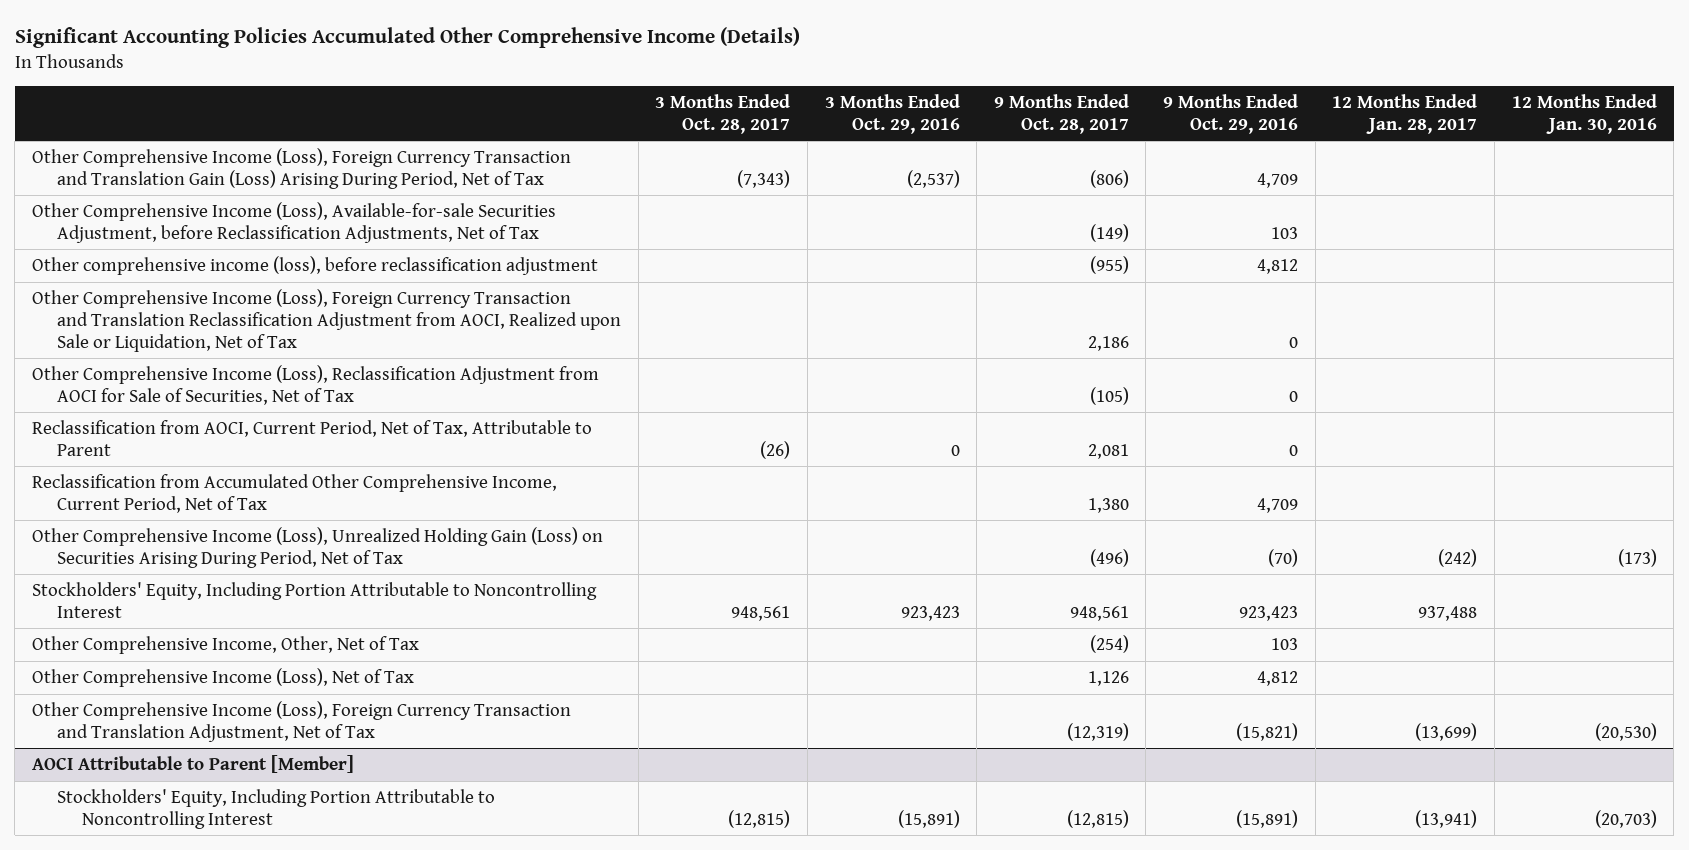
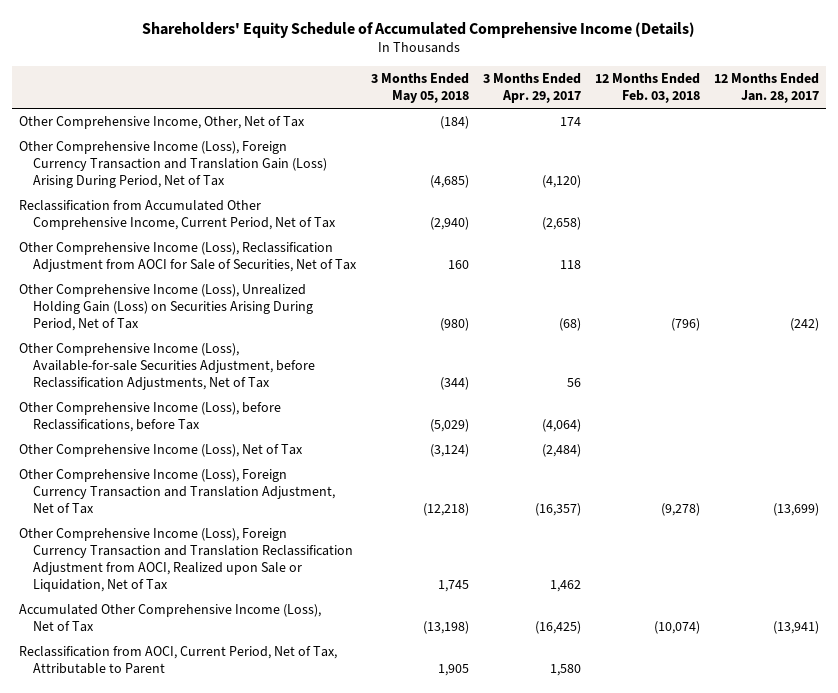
- Significant Accounting Policies Accumulated Other Comprehensive Income (Details)
+ Shareholders' Equity Schedule of Accumulated Comprehensive Income (Details)
- | 3 Months Ended Oct. 28, 2017 | 3 Months Ended Oct. 29, 2016 | 9 Months Ended Oct. 28, 2017 | 9 Months Ended Oct. 29, 2016 | 12 Months Ended Jan. 28, 2017 | 12 Months Ended Jan. 30, 2016
+ | 3 Months Ended May 05, 2018 | 3 Months Ended Apr. 29, 2017 | 12 Months Ended Feb. 03, 2018 | 12 Months Ended Jan. 28, 2017
moved up: Other Comprehensive Income, Other, Net of Tax | (184) | 174 | |
- Other comprehensive income (loss), before reclassification adjustment | | | (955) | 4,812 | |
moved down: Other Comprehensive Income (Loss), Reclassification Adjustment from AOCI for Sale of Securities, Net of Tax | 160 | 118 | |
- Stockholders' Equity, Including Portion Attributable to Noncontrolling Interest | 948,561 | 923,423 | 948,561 | 923,423 | 937,488 |
moved down: Other Comprehensive Income (Loss), Available-for-sale Securities Adjustment, before Reclassification Adjustments, Net of Tax | (344) | 56 | |
+ Other Comprehensive Income (Loss), before Reclassifications, before Tax | (5,029) | (4,064) | |
- AOCI Attributable to Parent [Member]
- Stockholders' Equity, Including Portion Attributable to Noncontrolling Interest | (12,815) | (15,891) | (12,815) | (15,891) | (13,941) | (20,703)
moved down: Other Comprehensive Income (Loss), Foreign Currency Transaction and Translation Reclassification Adjustment from AOCI, Realized upon Sale or Liquidation, Net of Tax | 1,745 | 1,462 | |
+ Accumulated Other Comprehensive Income (Loss), Net of Tax | (13,198) | (16,425) | (10,074) | (13,941)
moved down: Reclassification from AOCI, Current Period, Net of Tax, Attributable to Parent | 1,905 | 1,580 | |

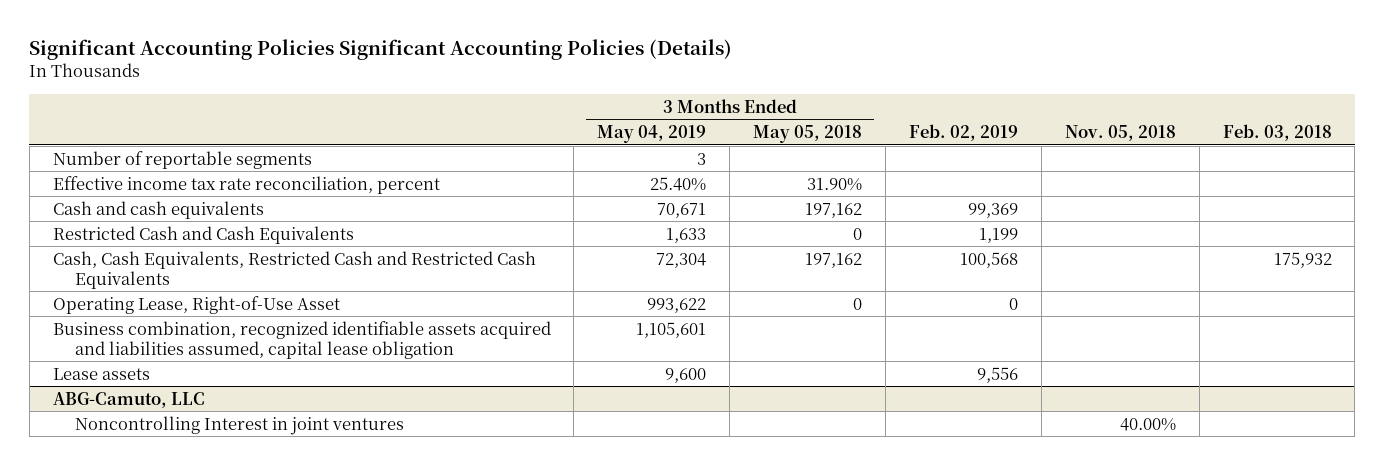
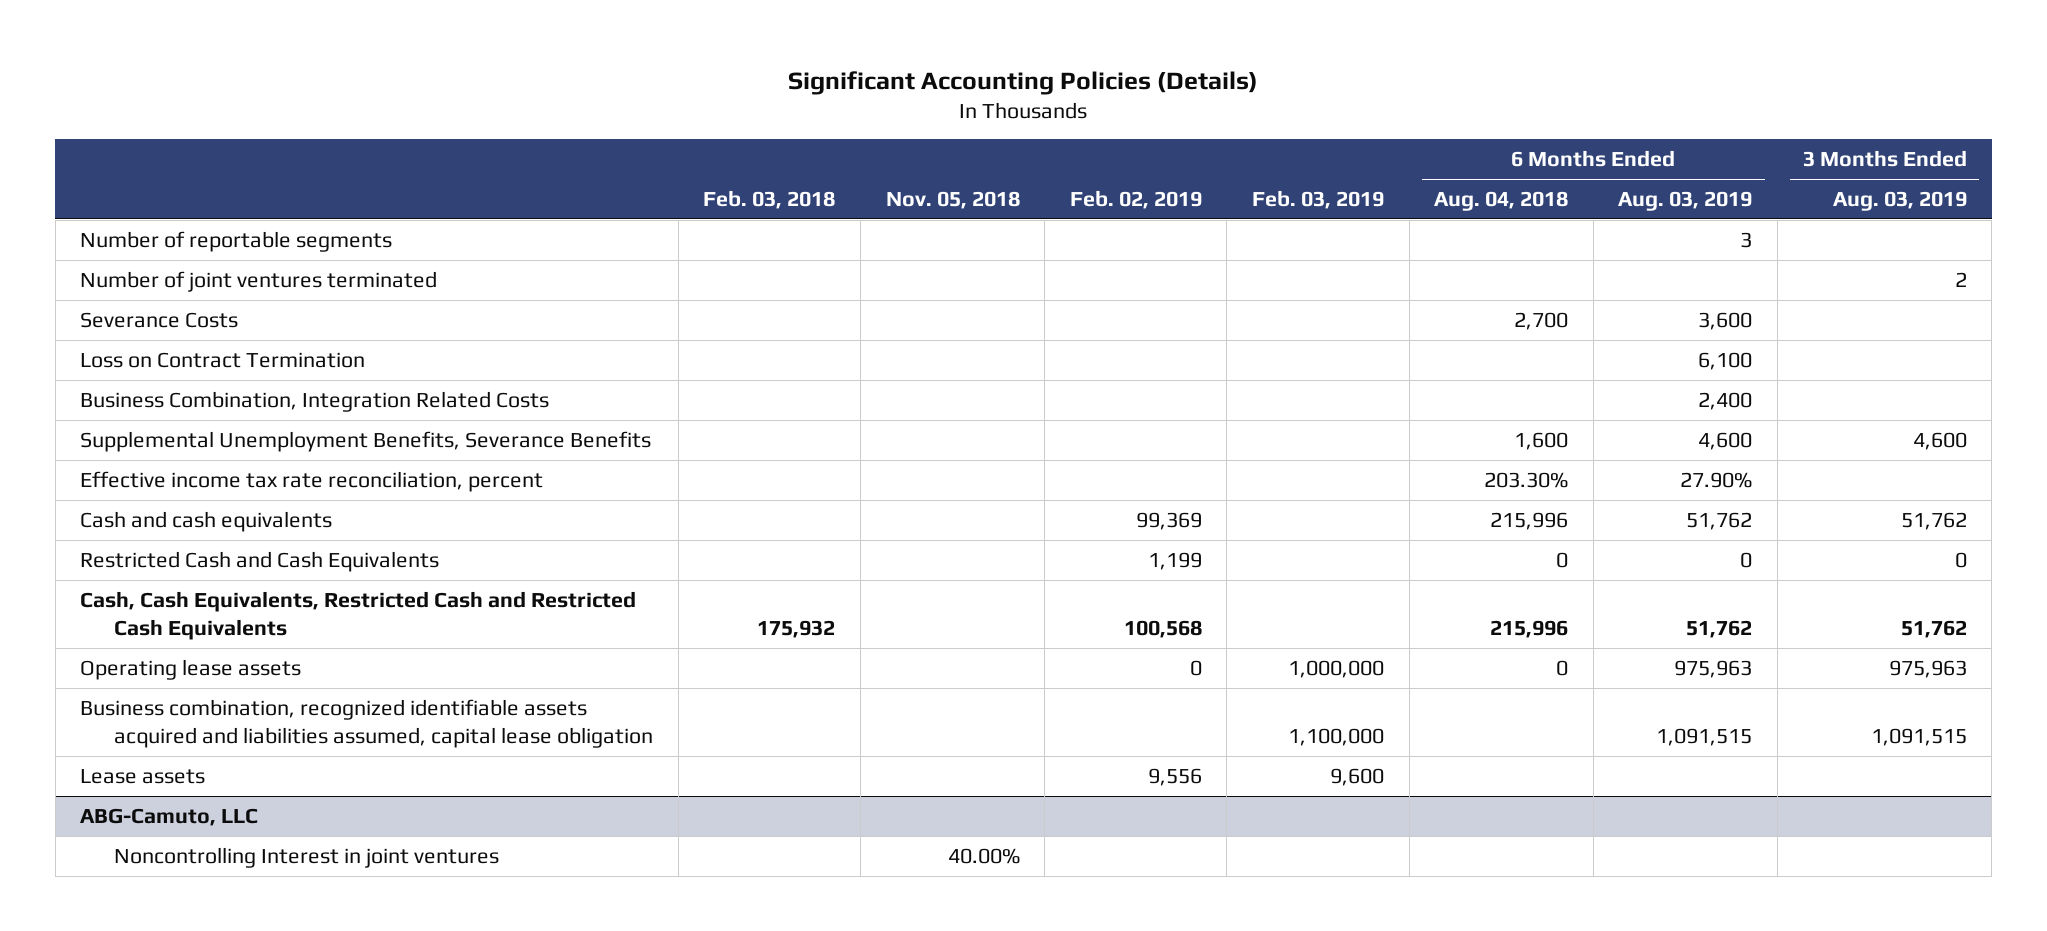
- Significant Accounting Policies Significant Accounting Policies (Details)
+ Significant Accounting Policies (Details)
- | 3 Months Ended May 04, 2019 | 3 Months Ended May 05, 2018 | Feb. 02, 2019 | Nov. 05, 2018 | Feb. 03, 2018
+ | Feb. 03, 2018 | Nov. 05, 2018 | Feb. 02, 2019 | Feb. 03, 2019 | 6 Months Ended Aug. 04, 2018 | 6 Months Ended Aug. 03, 2019 | 3 Months Ended Aug. 03, 2019
+ Number of joint ventures terminated | | | | | | | 2
+ Severance Costs | | | | | 2,700 | 3,600 |
+ Loss on Contract Termination | | | | | | 6,100 |
+ Business Combination, Integration Related Costs | | | | | | 2,400 |
+ Supplemental Unemployment Benefits, Severance Benefits | | | | | 1,600 | 4,600 | 4,600
- Operating Lease, Right-of-Use Asset | 993,622 | 0 | 0 | |
+ Operating lease assets | | | 0 | 1,000,000 | 0 | 975,963 | 975,963

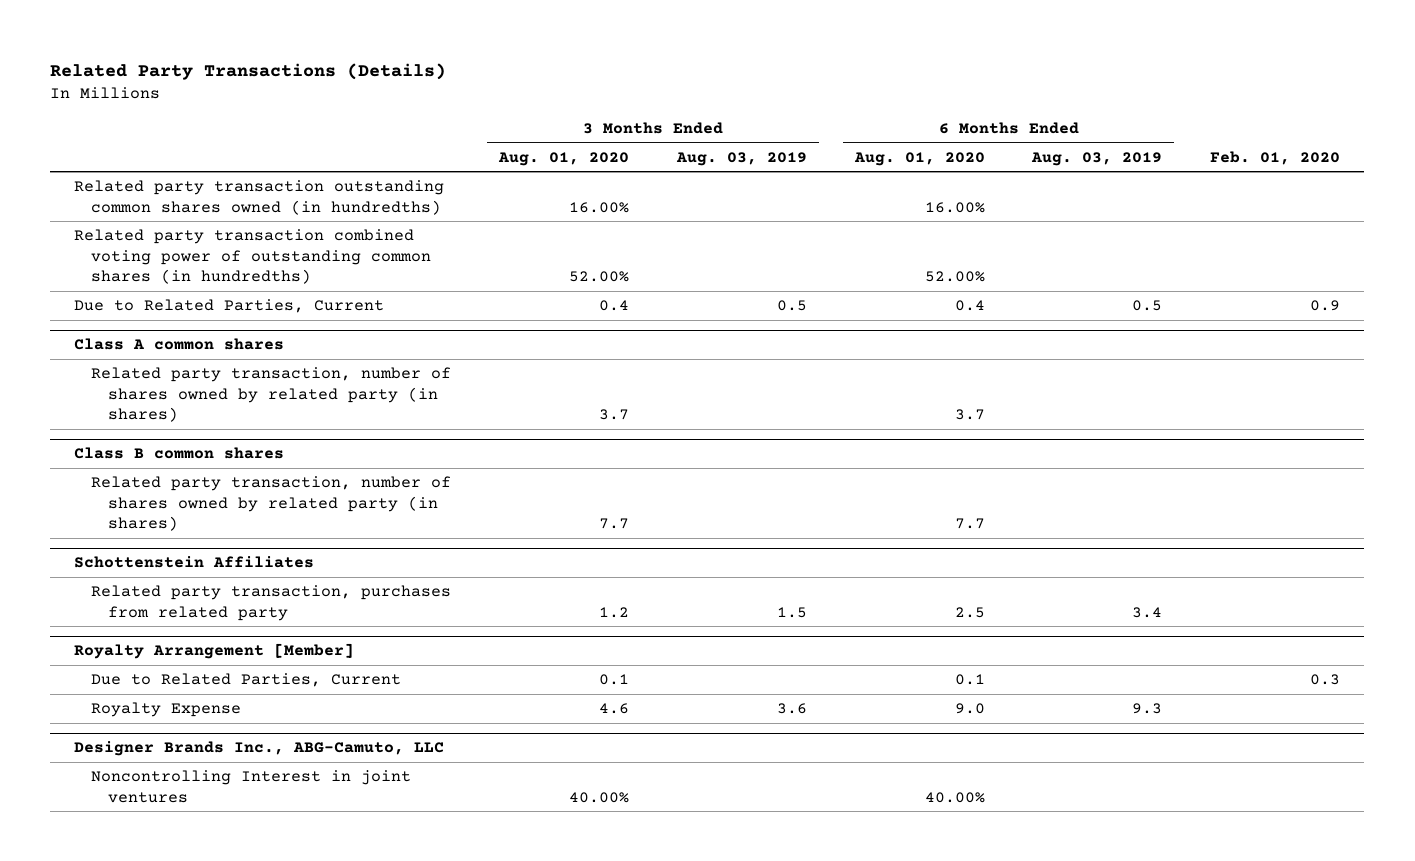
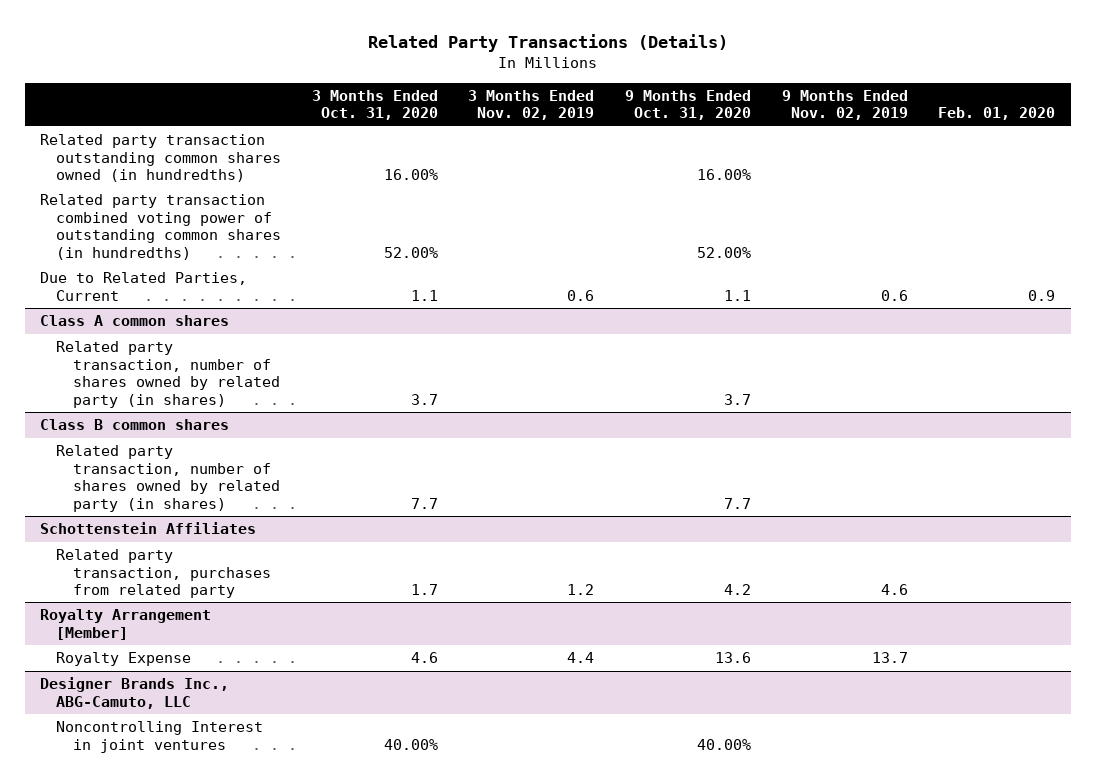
- | 3 Months Ended Aug. 01, 2020 | 3 Months Ended Aug. 03, 2019 | 6 Months Ended Aug. 01, 2020 | 6 Months Ended Aug. 03, 2019 | Feb. 01, 2020
+ | 3 Months Ended Oct. 31, 2020 | 3 Months Ended Nov. 02, 2019 | 9 Months Ended Oct. 31, 2020 | 9 Months Ended Nov. 02, 2019 | Feb. 01, 2020
@ Royalty Arrangement [Member]
- Due to Related Parties, Current | 0.1 | | 0.1 | | 0.3

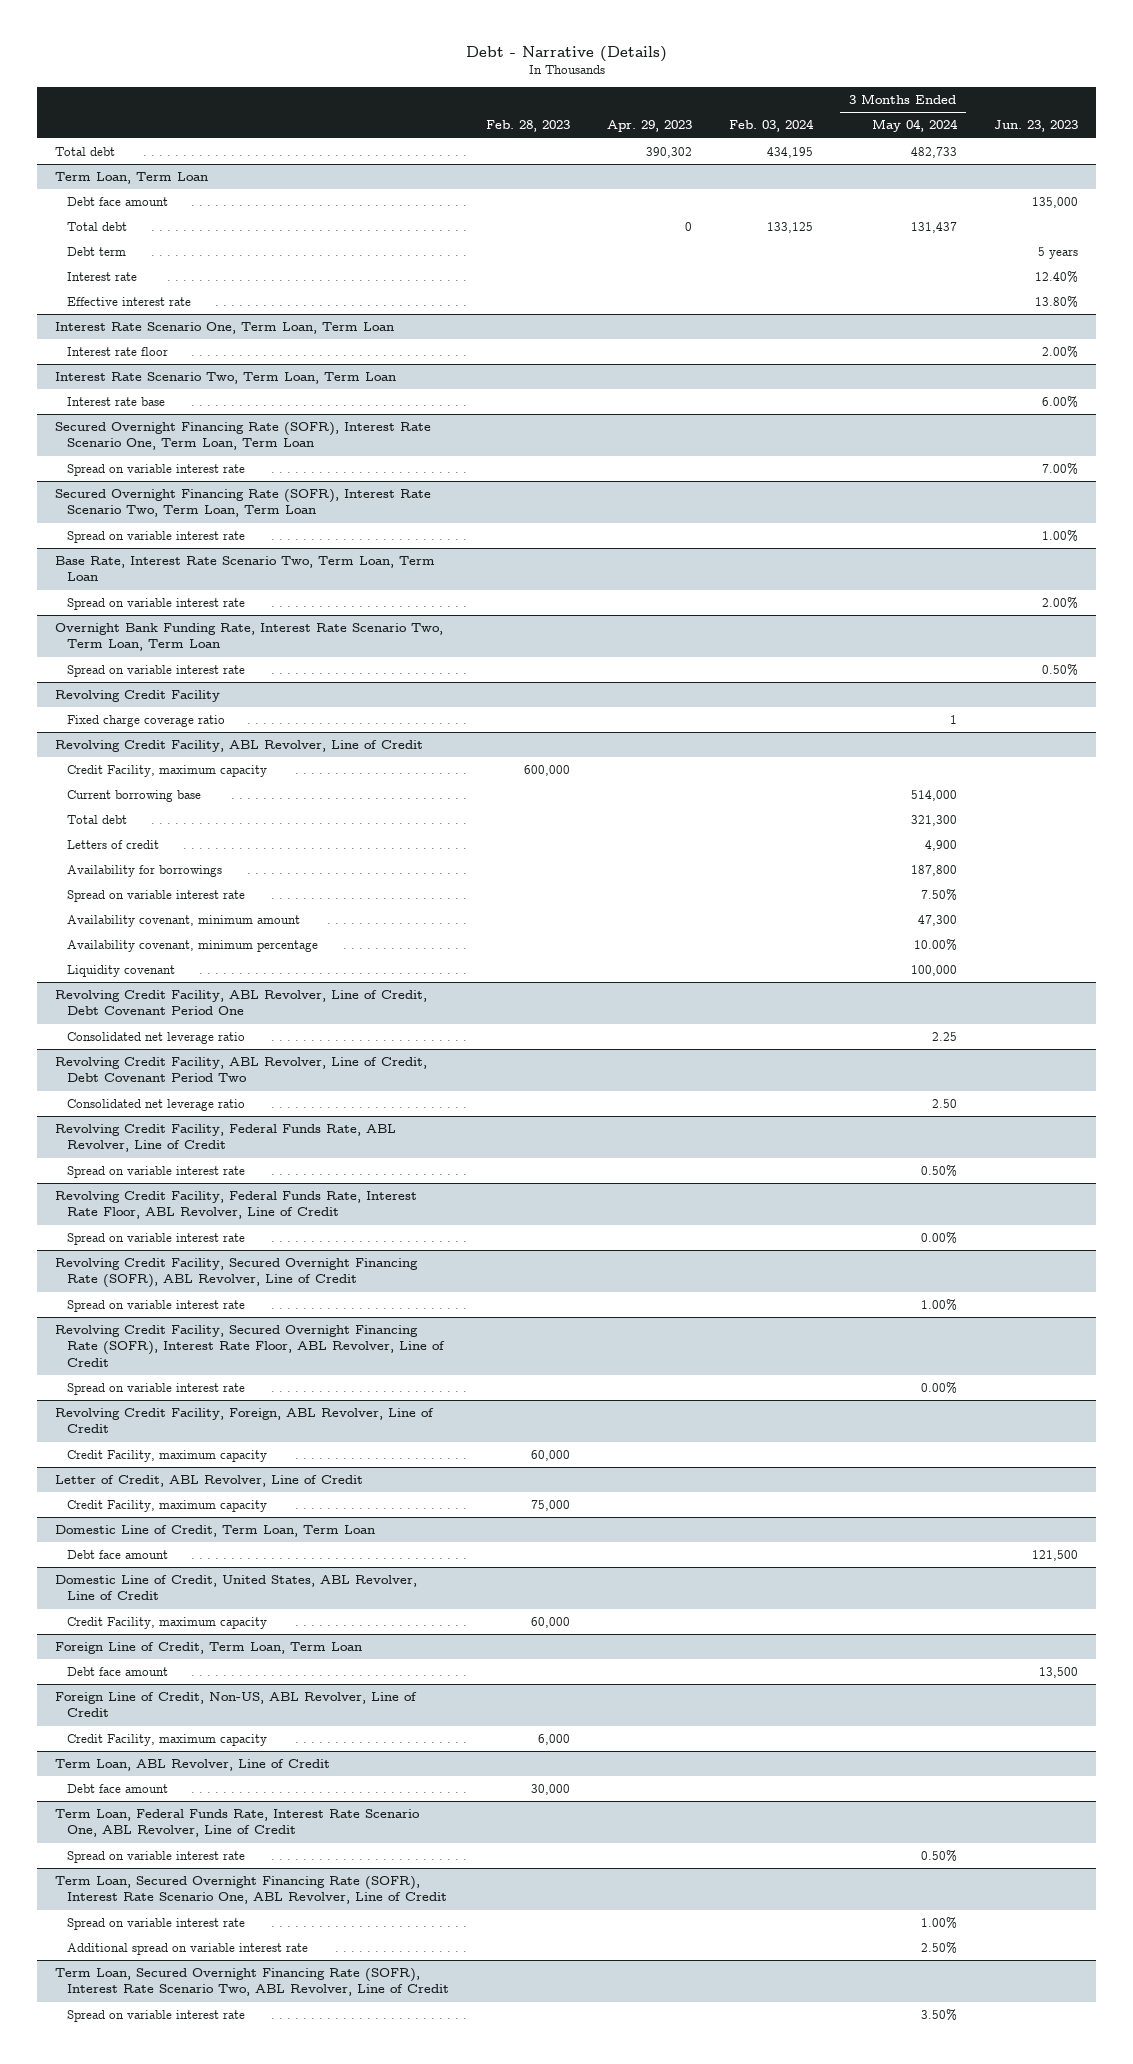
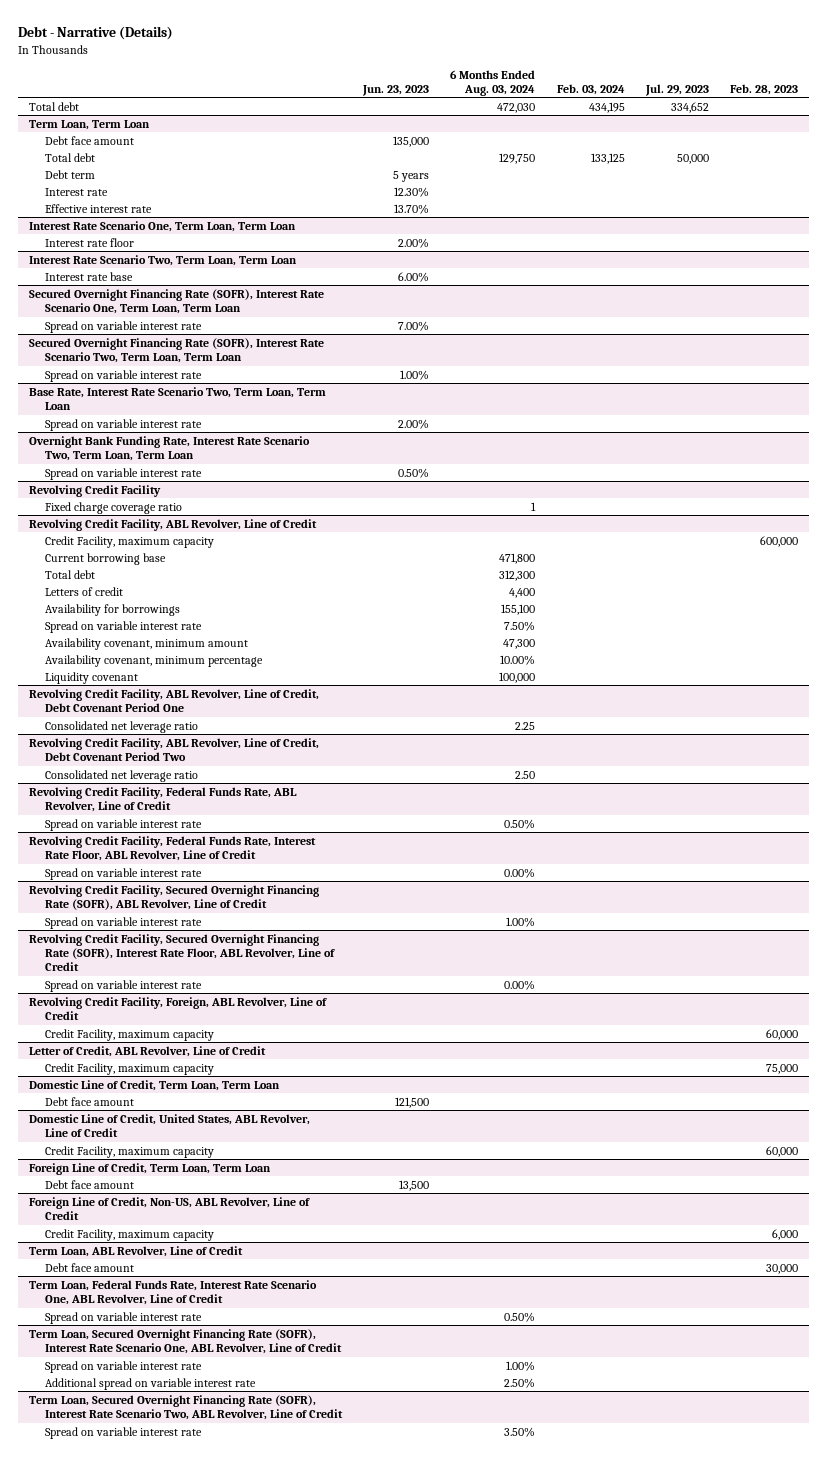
- | Feb. 28, 2023 | Apr. 29, 2023 | Feb. 03, 2024 | 3 Months Ended May 04, 2024 | Jun. 23, 2023
+ | Jun. 23, 2023 | 6 Months Ended Aug. 03, 2024 | Feb. 03, 2024 | Jul. 29, 2023 | Feb. 28, 2023
@ Term Loan, Term Loan
- Interest rate | | | | | 12.40%
- Effective interest rate | | | | | 13.80%
+ Interest rate | 12.30% | | | |
+ Effective interest rate | 13.70% | | | |

